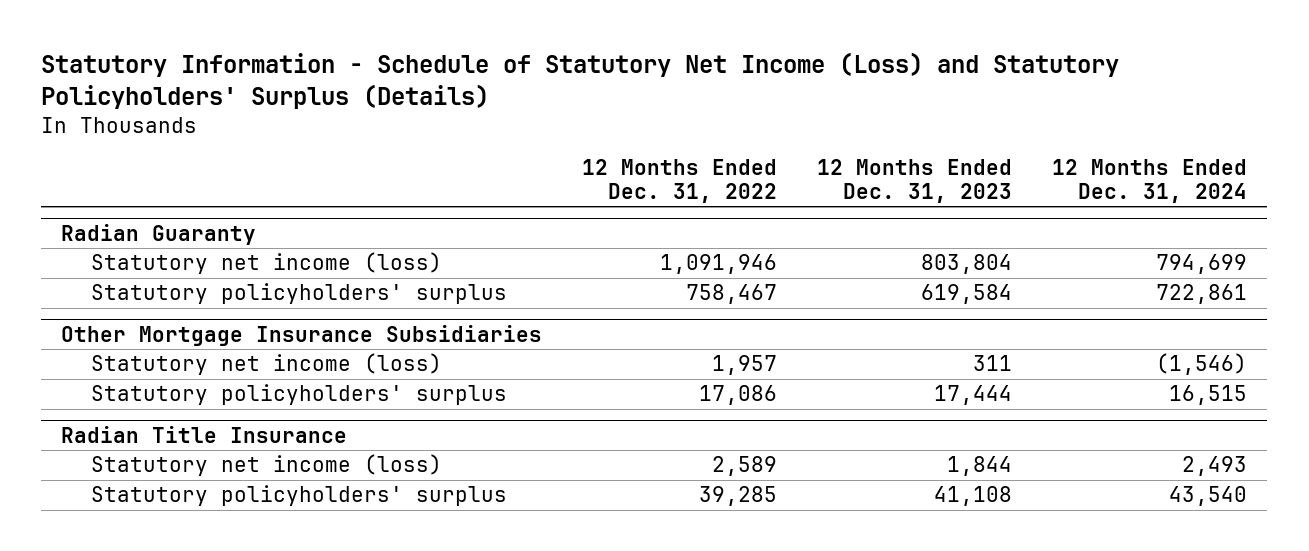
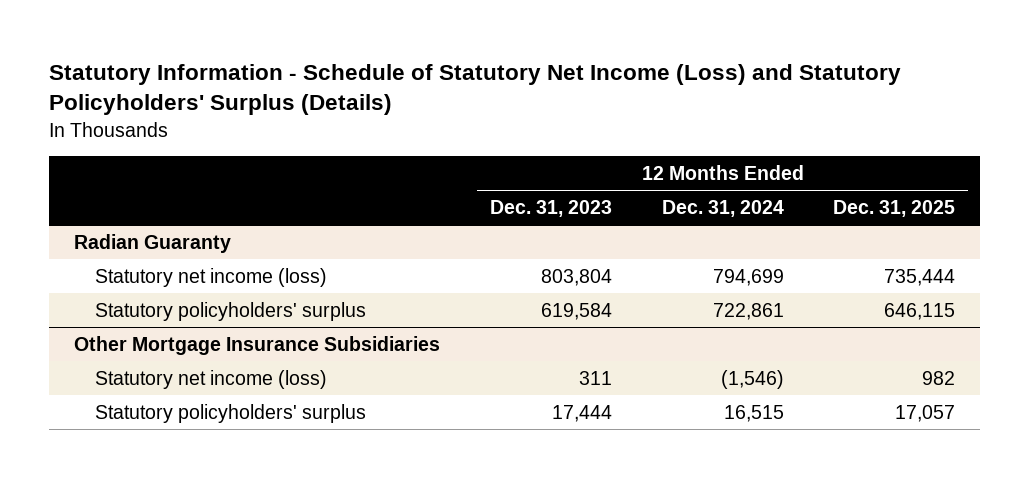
- | 12 Months Ended Dec. 31, 2022 | 12 Months Ended Dec. 31, 2023 | 12 Months Ended Dec. 31, 2024
+ | 12 Months Ended Dec. 31, 2023 | 12 Months Ended Dec. 31, 2024 | 12 Months Ended Dec. 31, 2025
- Radian Title Insurance
- Statutory net income (loss) | 2,589 | 1,844 | 2,493
- Statutory policyholders' surplus | 39,285 | 41,108 | 43,540

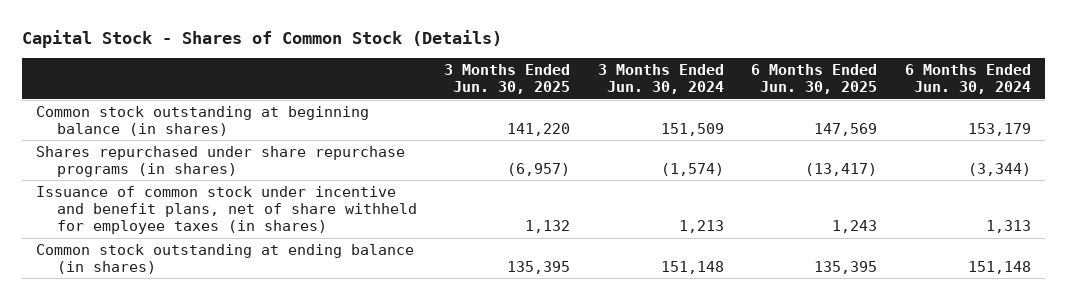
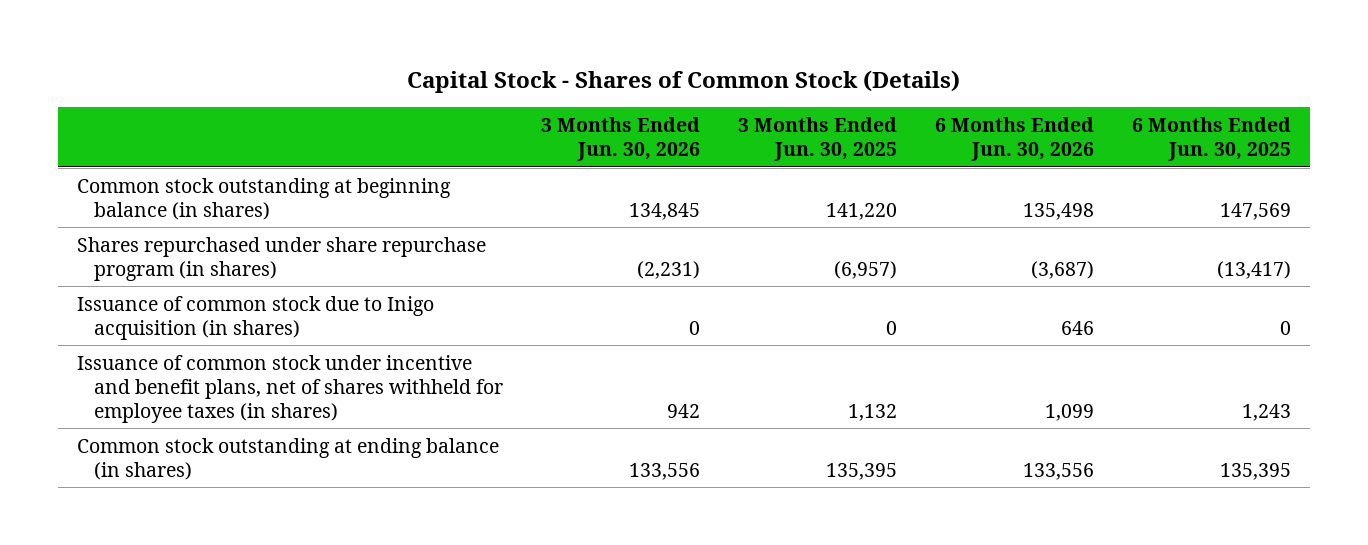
- | 3 Months Ended Jun. 30, 2025 | 3 Months Ended Jun. 30, 2024 | 6 Months Ended Jun. 30, 2025 | 6 Months Ended Jun. 30, 2024
+ | 3 Months Ended Jun. 30, 2026 | 3 Months Ended Jun. 30, 2025 | 6 Months Ended Jun. 30, 2026 | 6 Months Ended Jun. 30, 2025
- Shares repurchased under share repurchase programs (in shares) | (6,957) | (1,574) | (13,417) | (3,344)
- Issuance of common stock under incentive and benefit plans, net of share withheld for employee taxes (in shares) | 1,132 | 1,213 | 1,243 | 1,313
+ Shares repurchased under share repurchase program (in shares) | (2,231) | (6,957) | (3,687) | (13,417)
+ Issuance of common stock due to Inigo acquisition (in shares) | 0 | 0 | 646 | 0
+ Issuance of common stock under incentive and benefit plans, net of shares withheld for employee taxes (in shares) | 942 | 1,132 | 1,099 | 1,243

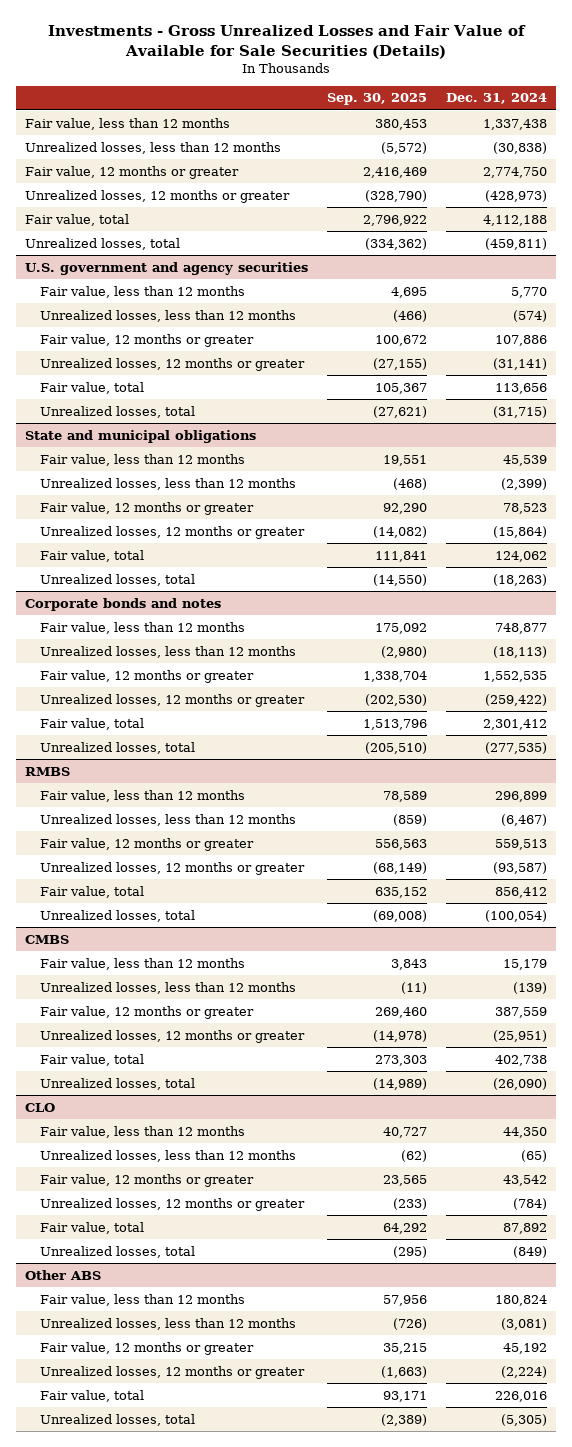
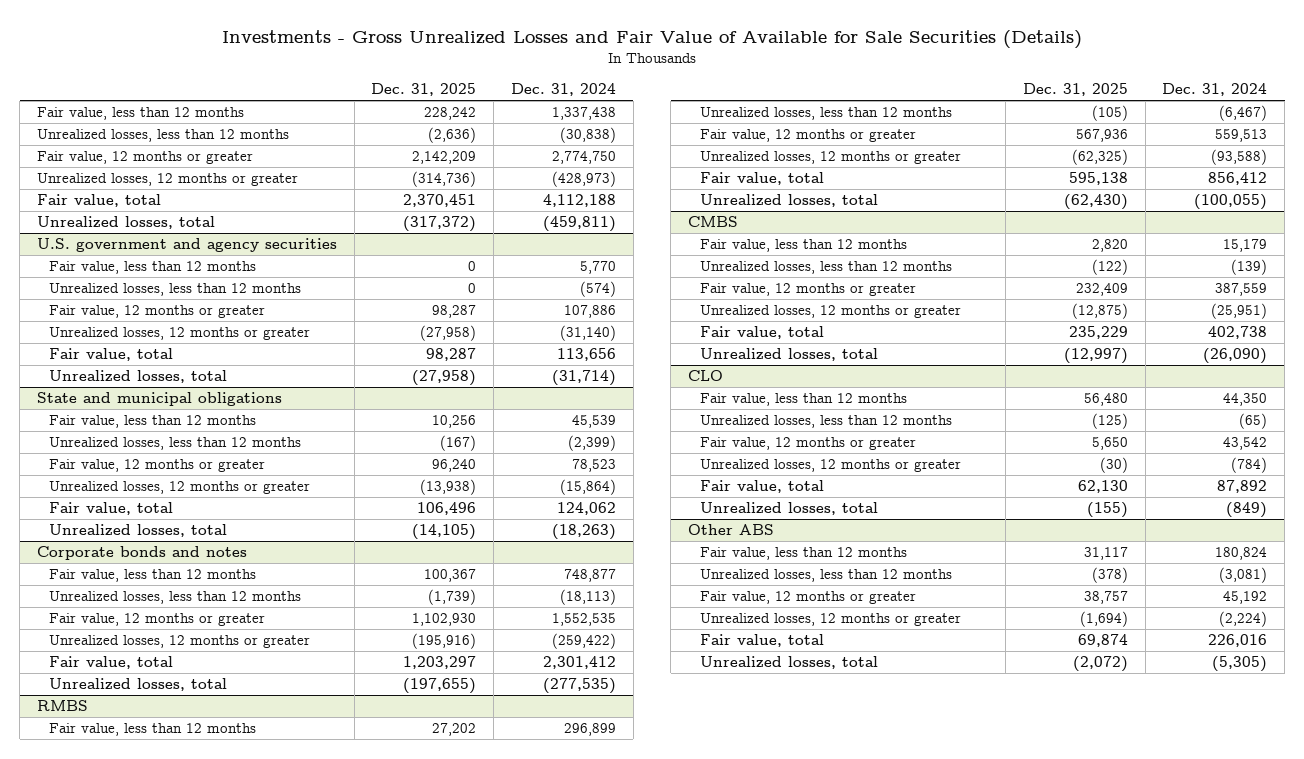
- | Sep. 30, 2025 | Dec. 31, 2024
+ | Dec. 31, 2025 | Dec. 31, 2024
@ U.S. government and agency securities
- Unrealized losses, 12 months or greater | (27,155) | (31,141)
+ Unrealized losses, 12 months or greater | (27,958) | (31,140)
- Unrealized losses, total | (27,621) | (31,715)
+ Unrealized losses, total | (27,958) | (31,714)
@ RMBS
- Unrealized losses, 12 months or greater | (68,149) | (93,587)
+ Unrealized losses, 12 months or greater | (62,325) | (93,588)
- Unrealized losses, total | (69,008) | (100,054)
+ Unrealized losses, total | (62,430) | (100,055)

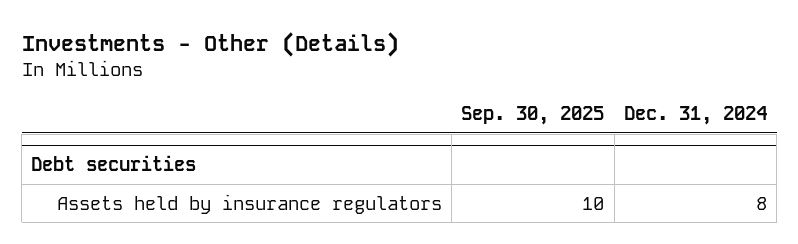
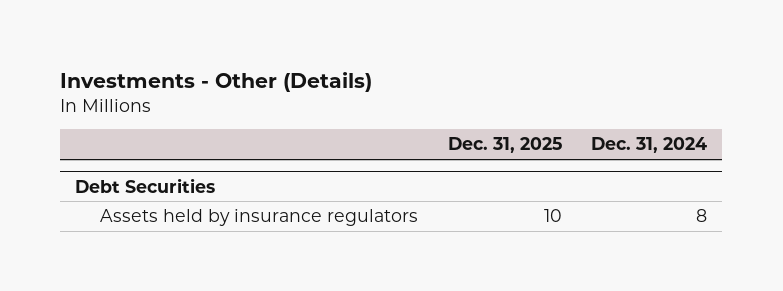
- | Sep. 30, 2025 | Dec. 31, 2024
+ | Dec. 31, 2025 | Dec. 31, 2024
- Debt securities
+ Debt Securities

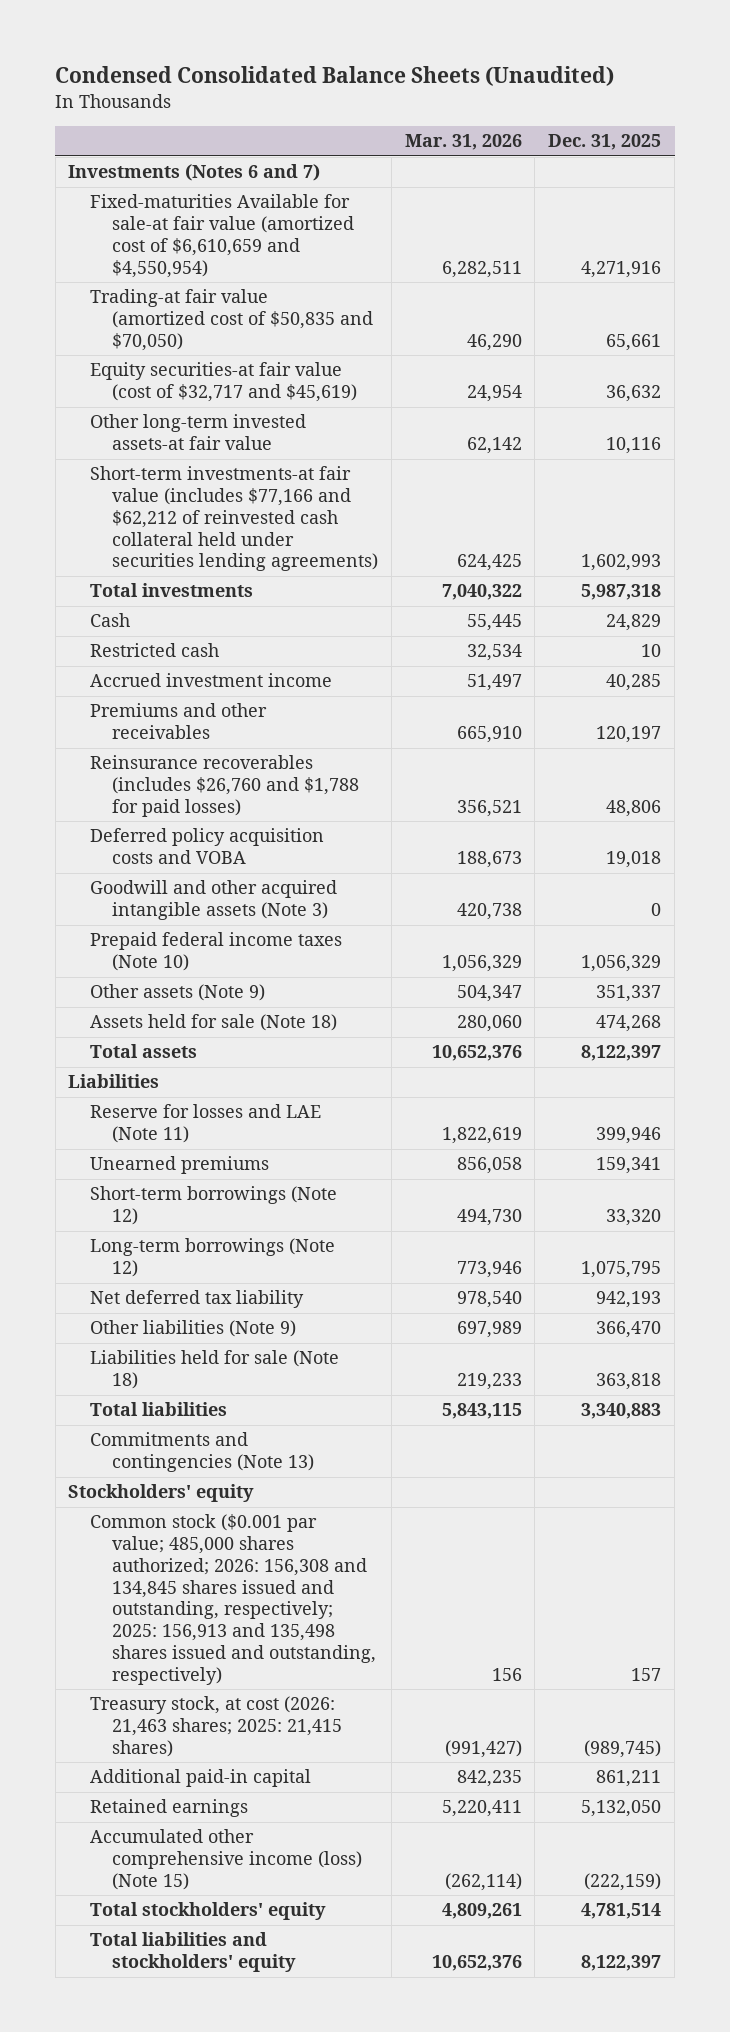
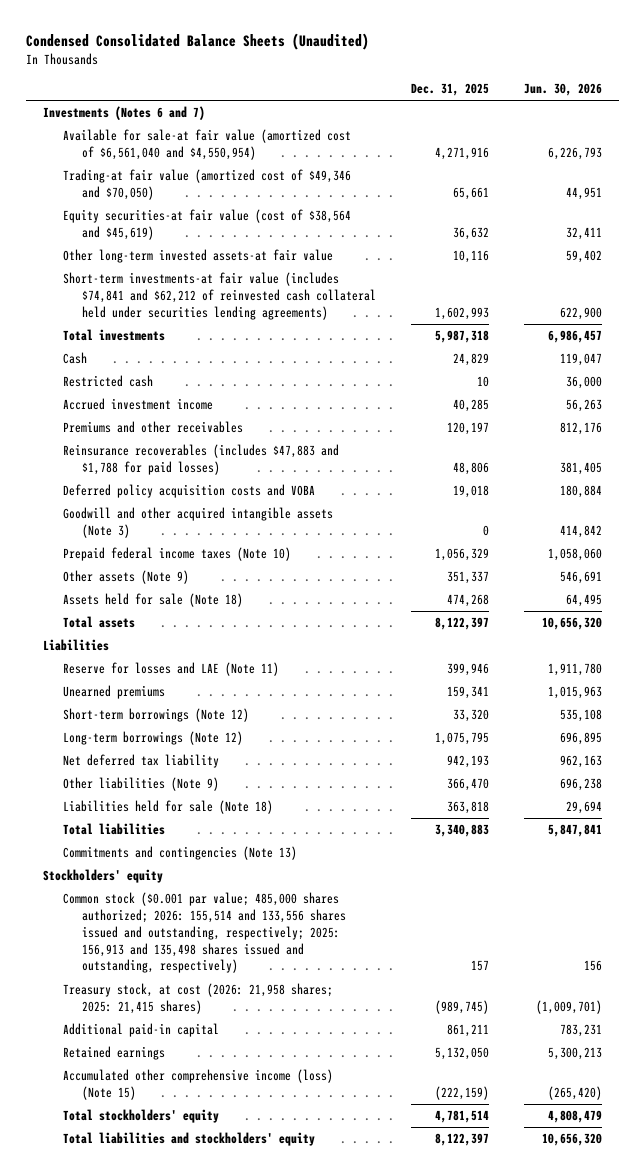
- | Mar. 31, 2026 | Dec. 31, 2025
+ | Dec. 31, 2025 | Jun. 30, 2026
- Fixed-maturities Available for sale-at fair value (amortized cost of $6,610,659 and $4,550,954) | 6,282,511 | 4,271,916
- Trading-at fair value (amortized cost of $50,835 and $70,050) | 46,290 | 65,661
- Equity securities-at fair value (cost of $32,717 and $45,619) | 24,954 | 36,632
+ Available for sale-at fair value (amortized cost of $6,561,040 and $4,550,954) | 4,271,916 | 6,226,793
+ Trading-at fair value (amortized cost of $49,346 and $70,050) | 65,661 | 44,951
+ Equity securities-at fair value (cost of $38,564 and $45,619) | 36,632 | 32,411
- Short-term investments-at fair value (includes $77,166 and $62,212 of reinvested cash collateral held under securities lending agreements) | 624,425 | 1,602,993
+ Short-term investments-at fair value (includes $74,841 and $62,212 of reinvested cash collateral held under securities lending agreements) | 1,602,993 | 622,900
- Reinsurance recoverables (includes $26,760 and $1,788 for paid losses) | 356,521 | 48,806
+ Reinsurance recoverables (includes $47,883 and $1,788 for paid losses) | 48,806 | 381,405
- Common stock ($0.001 par value; 485,000 shares authorized; 2026: 156,308 and 134,845 shares issued and outstanding, respectively; 2025: 156,913 and 135,498 shares issued and outstanding, respectively) | 156 | 157
- Treasury stock, at cost (2026: 21,463 shares; 2025: 21,415 shares) | (991,427) | (989,745)
+ Common stock ($0.001 par value; 485,000 shares authorized; 2026: 155,514 and 133,556 shares issued and outstanding, respectively; 2025: 156,913 and 135,498 shares issued and outstanding, respectively) | 157 | 156
+ Treasury stock, at cost (2026: 21,958 shares; 2025: 21,415 shares) | (989,745) | (1,009,701)

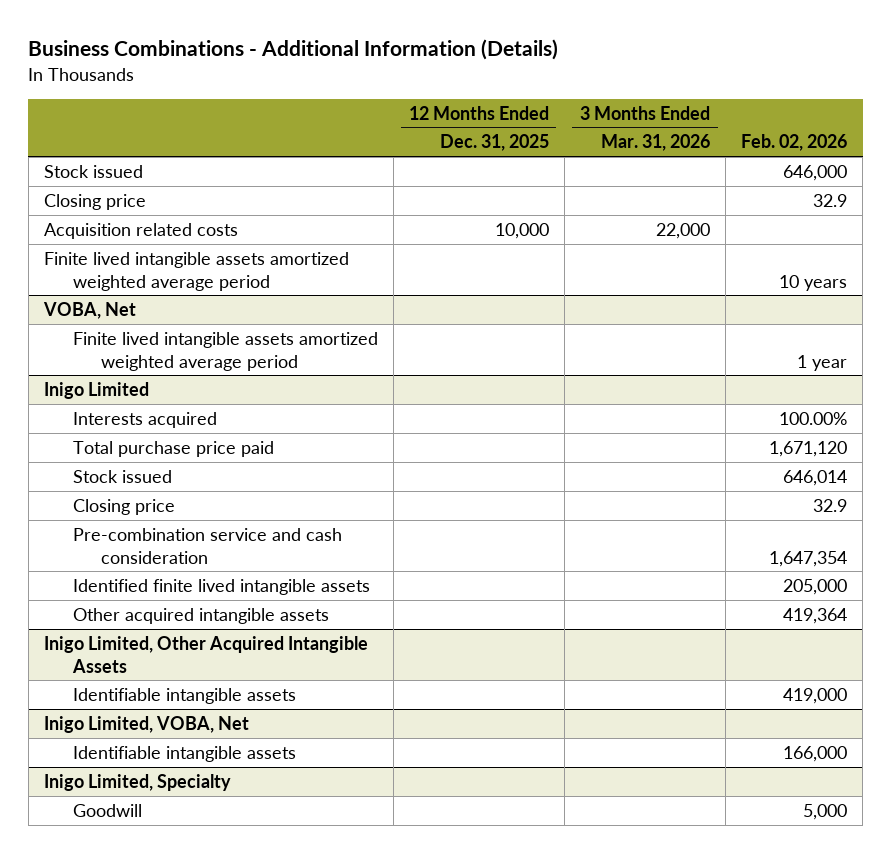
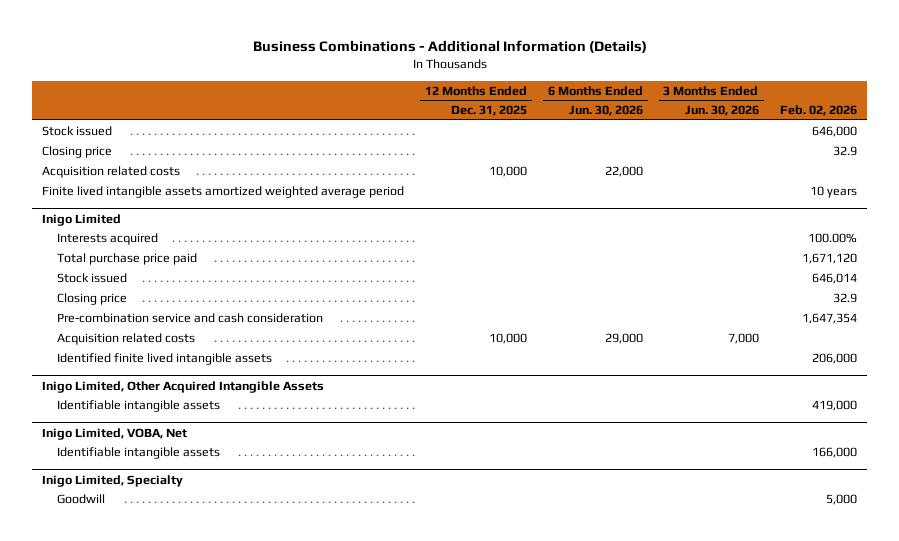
- | 12 Months Ended Dec. 31, 2025 | 3 Months Ended Mar. 31, 2026 | Feb. 02, 2026
+ | 12 Months Ended Dec. 31, 2025 | 6 Months Ended Jun. 30, 2026 | 3 Months Ended Jun. 30, 2026 | Feb. 02, 2026
- VOBA, Net
- Finite lived intangible assets amortized weighted average period | | | 1 year
@ Inigo Limited
- Identified finite lived intangible assets | | | 205,000
- Other acquired intangible assets | | | 419,364
+ Acquisition related costs | 10,000 | 29,000 | 7,000 |
+ Identified finite lived intangible assets | | | | 206,000

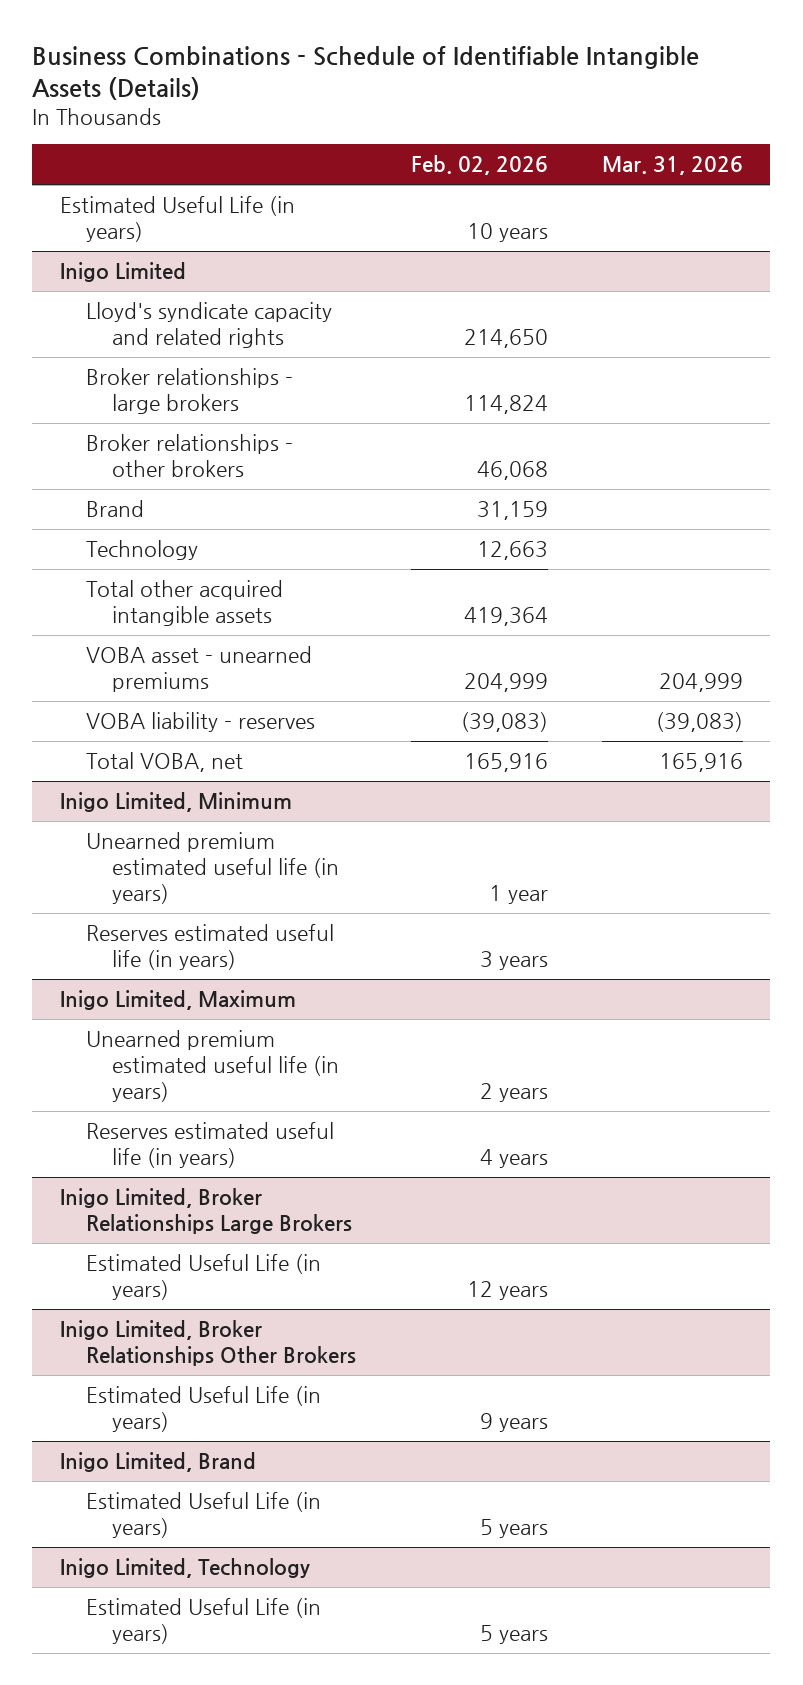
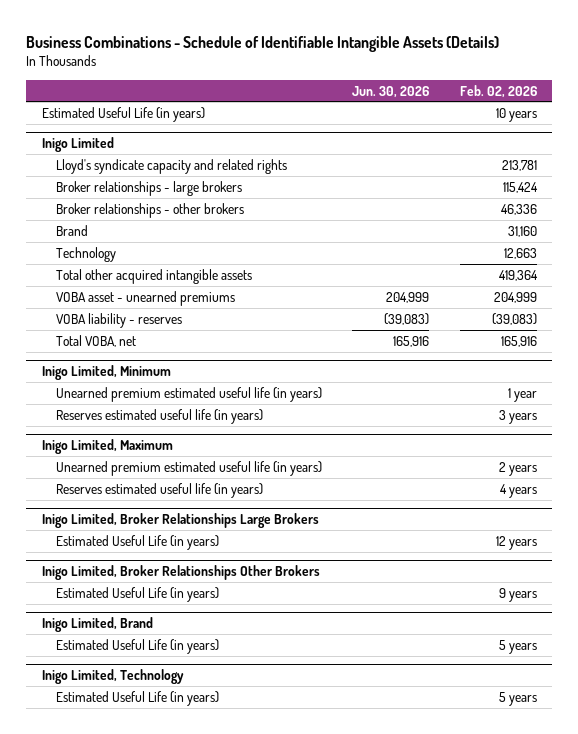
- | Feb. 02, 2026 | Mar. 31, 2026
+ | Jun. 30, 2026 | Feb. 02, 2026
@ Inigo Limited
- Lloyd's syndicate capacity and related rights | 214,650 |
- Broker relationships - large brokers | 114,824 |
- Broker relationships - other brokers | 46,068 |
- Brand | 31,159 |
+ Lloyd's syndicate capacity and related rights | | 213,781
+ Broker relationships - large brokers | | 115,424
+ Broker relationships - other brokers | | 46,336
+ Brand | | 31,160

